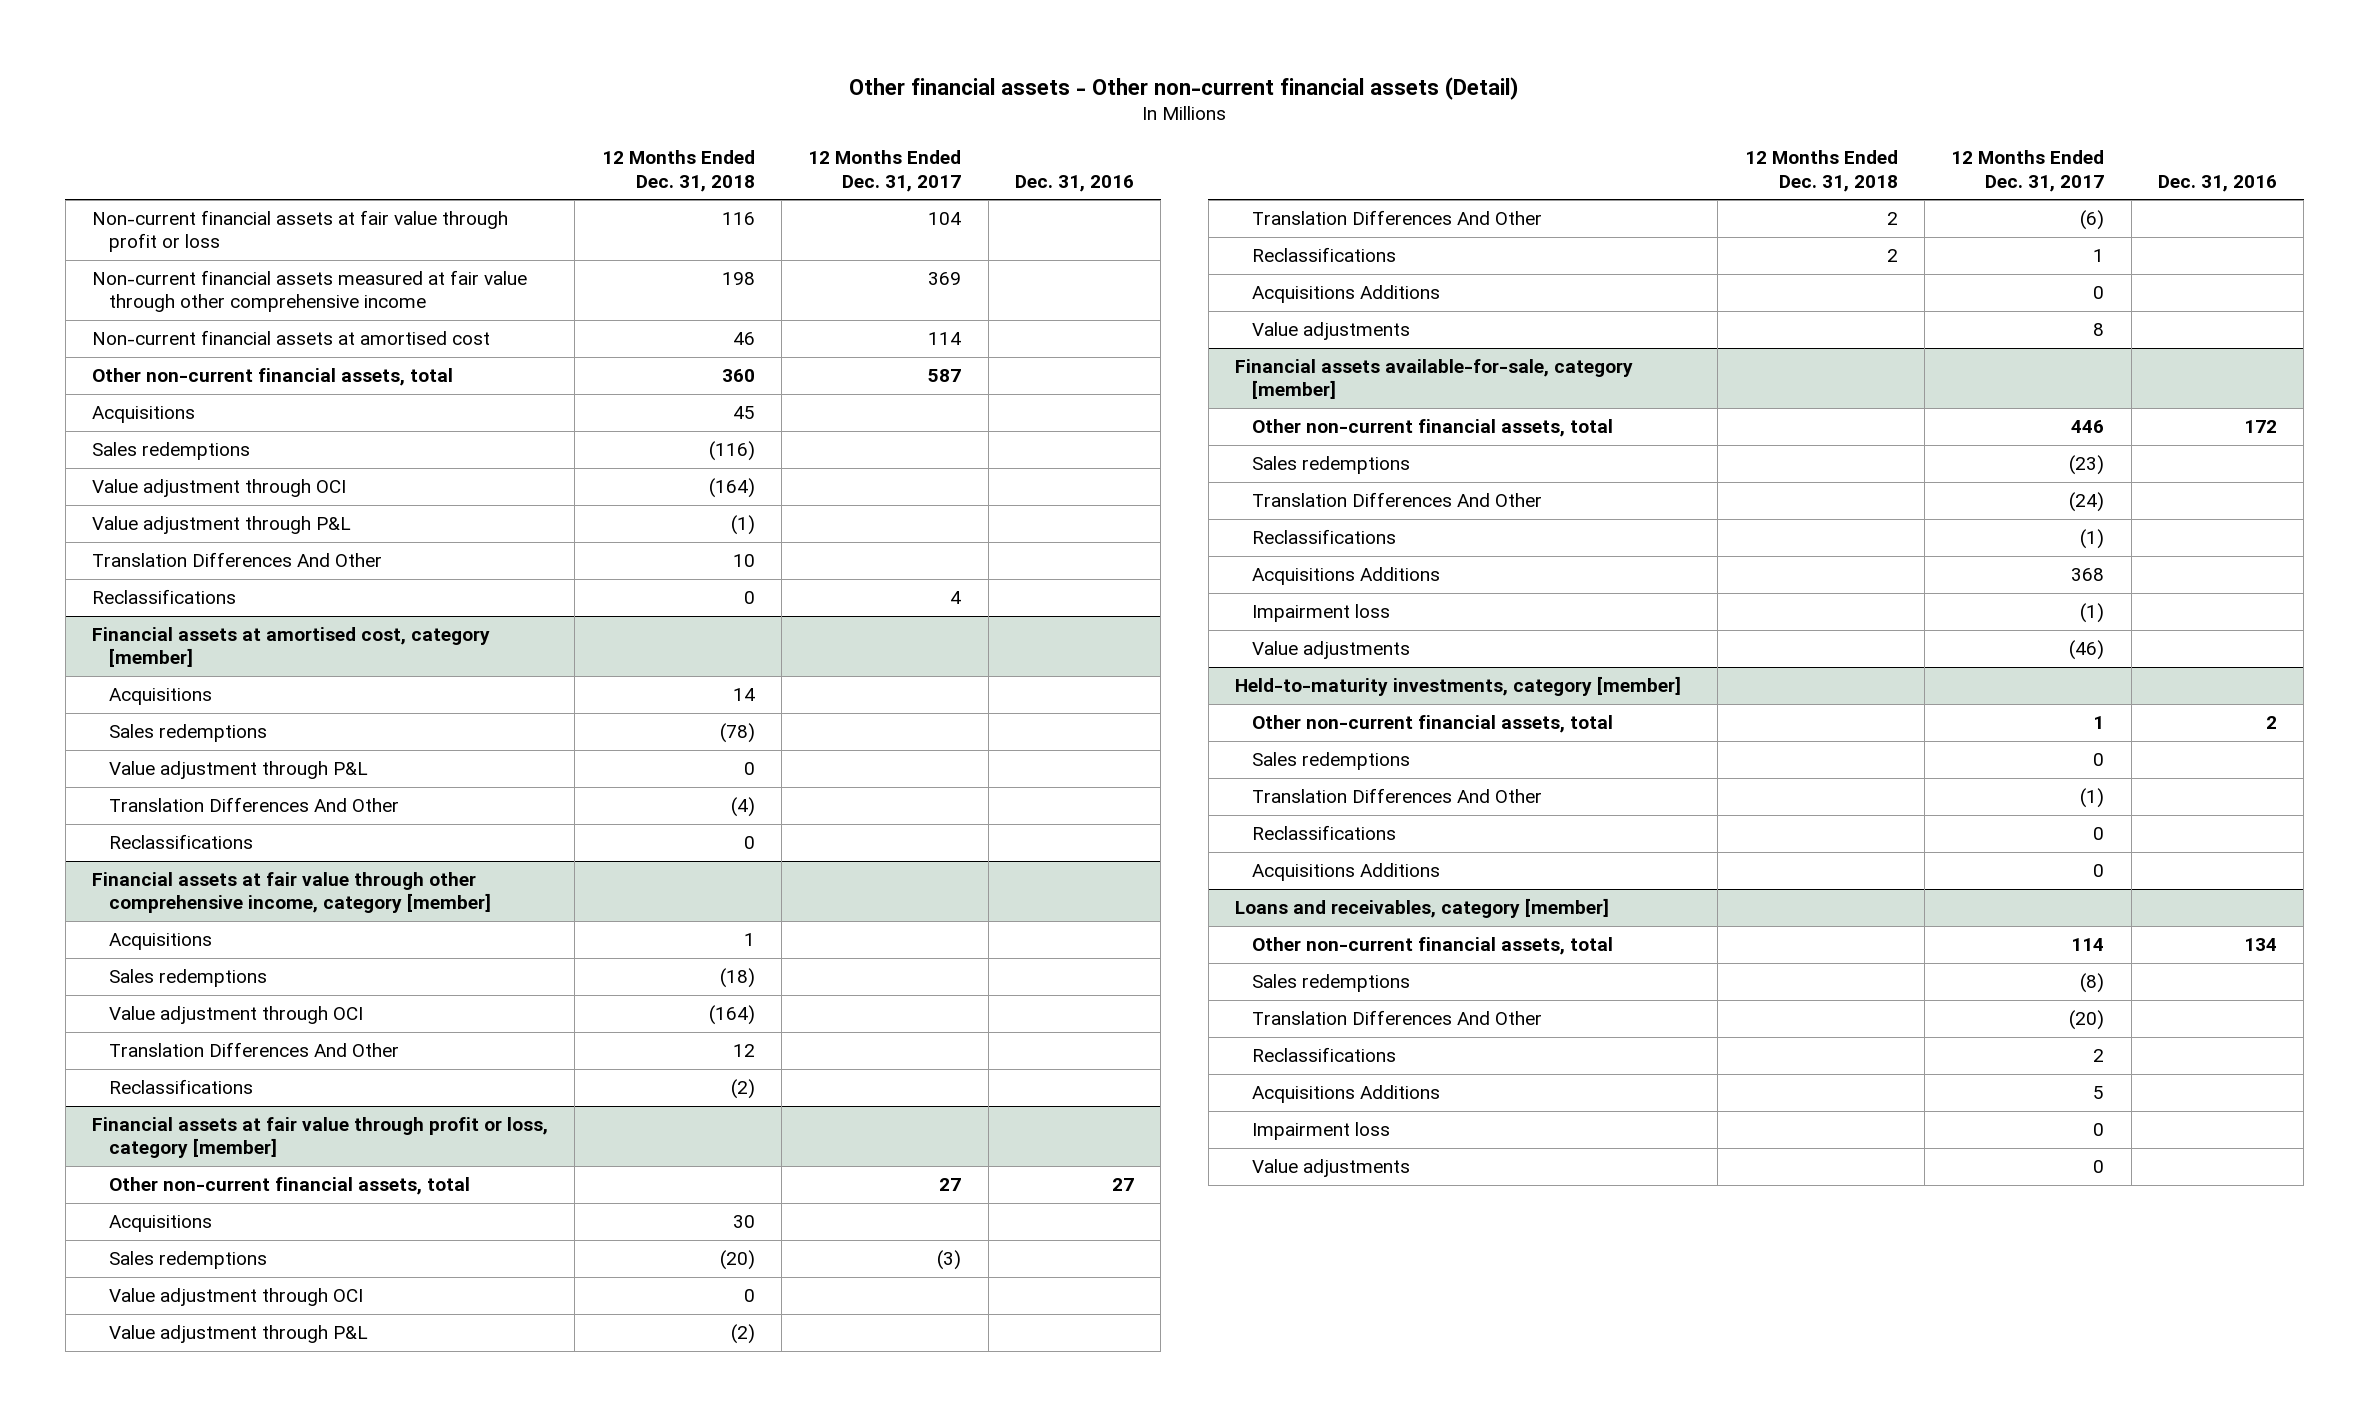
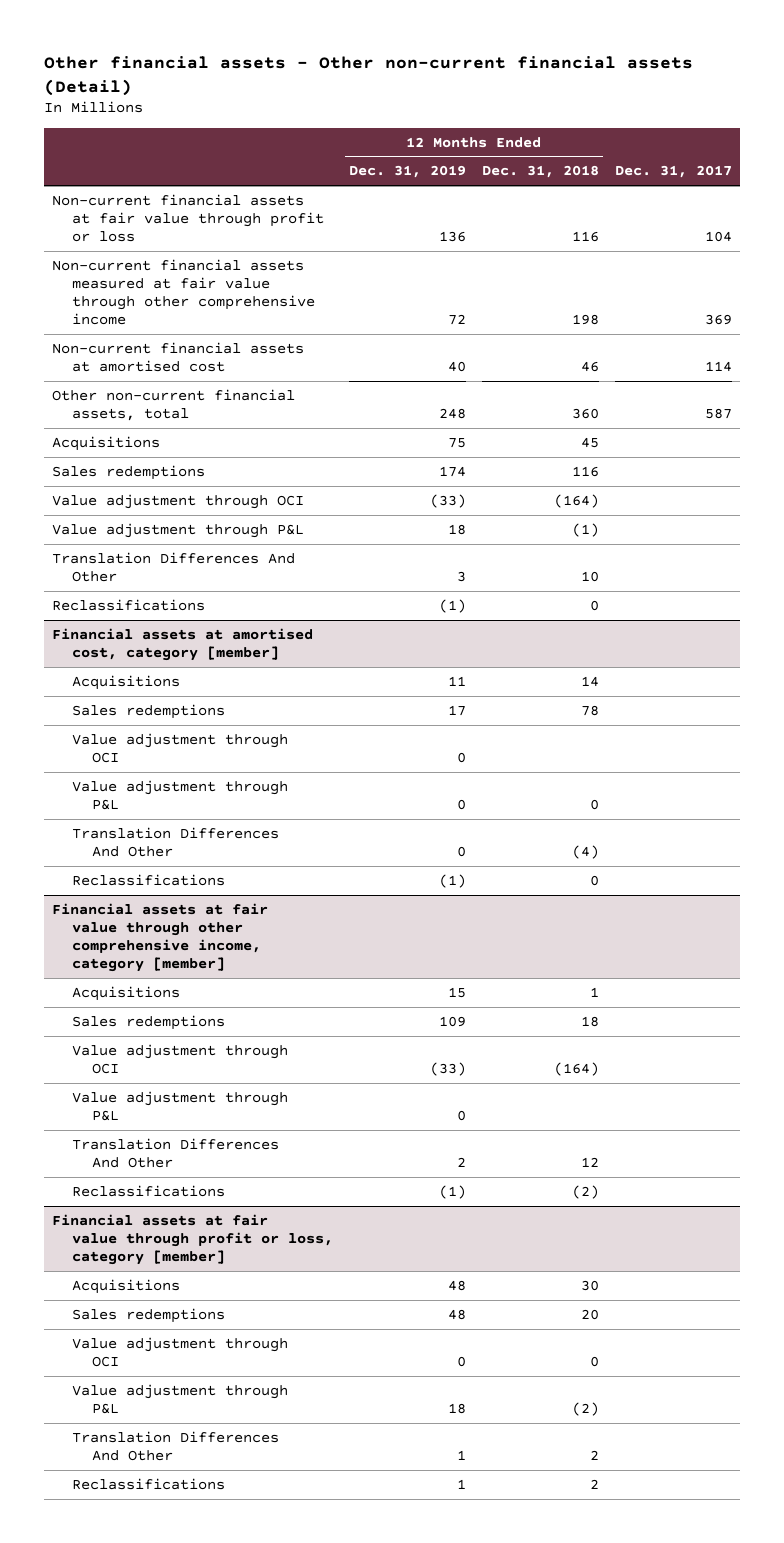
- | 12 Months Ended Dec. 31, 2018 | 12 Months Ended Dec. 31, 2017 | Dec. 31, 2016
+ | 12 Months Ended Dec. 31, 2019 | 12 Months Ended Dec. 31, 2018 | Dec. 31, 2017
- Sales redemptions | (116) | |
+ Sales redemptions | 174 | 116 |
@ Financial assets at amortised cost, category [member]
- Sales redemptions | (78) | |
+ Sales redemptions | 17 | 78 |
+ Value adjustment through OCI | 0 | |
@ Financial assets at fair value through other comprehensive income, category [member]
- Sales redemptions | (18) | |
+ Sales redemptions | 109 | 18 |
+ Value adjustment through P&L | 0 | |
@ Financial assets at fair value through profit or loss, category [member]
- Other non-current financial assets, total | | 27 | 27
- Sales redemptions | (20) | (3) |
+ Sales redemptions | 48 | 20 |
- Acquisitions Additions | | 0 |
- Value adjustments | | 8 |
- Financial assets available-for-sale, category [member]
- Other non-current financial assets, total | | 446 | 172
- Sales redemptions | | (23) |
- Translation Differences And Other | | (24) |
- Reclassifications | | (1) |
- Acquisitions Additions | | 368 |
- Impairment loss | | (1) |
- Value adjustments | | (46) |
- Held-to-maturity investments, category [member]
- Other non-current financial assets, total | | 1 | 2
- Sales redemptions | | 0 |
- Translation Differences And Other | | (1) |
- Reclassifications | | 0 |
- Acquisitions Additions | | 0 |
- Loans and receivables, category [member]
- Other non-current financial assets, total | | 114 | 134
- Sales redemptions | | (8) |
- Translation Differences And Other | | (20) |
- Reclassifications | | 2 |
- Acquisitions Additions | | 5 |
- Impairment loss | | 0 |
- Value adjustments | | 0 |

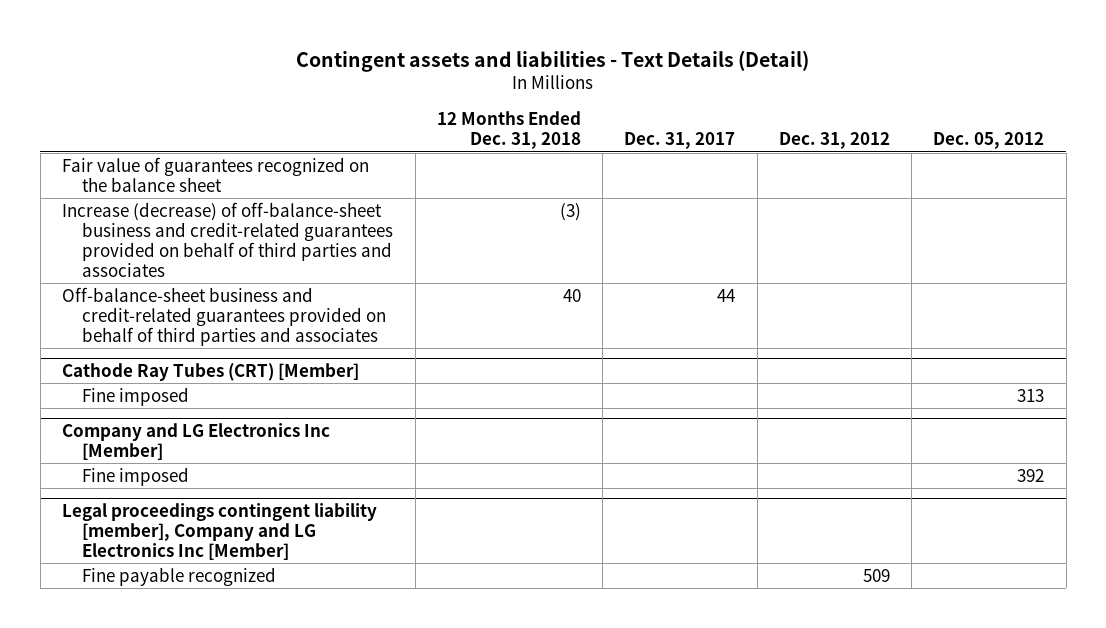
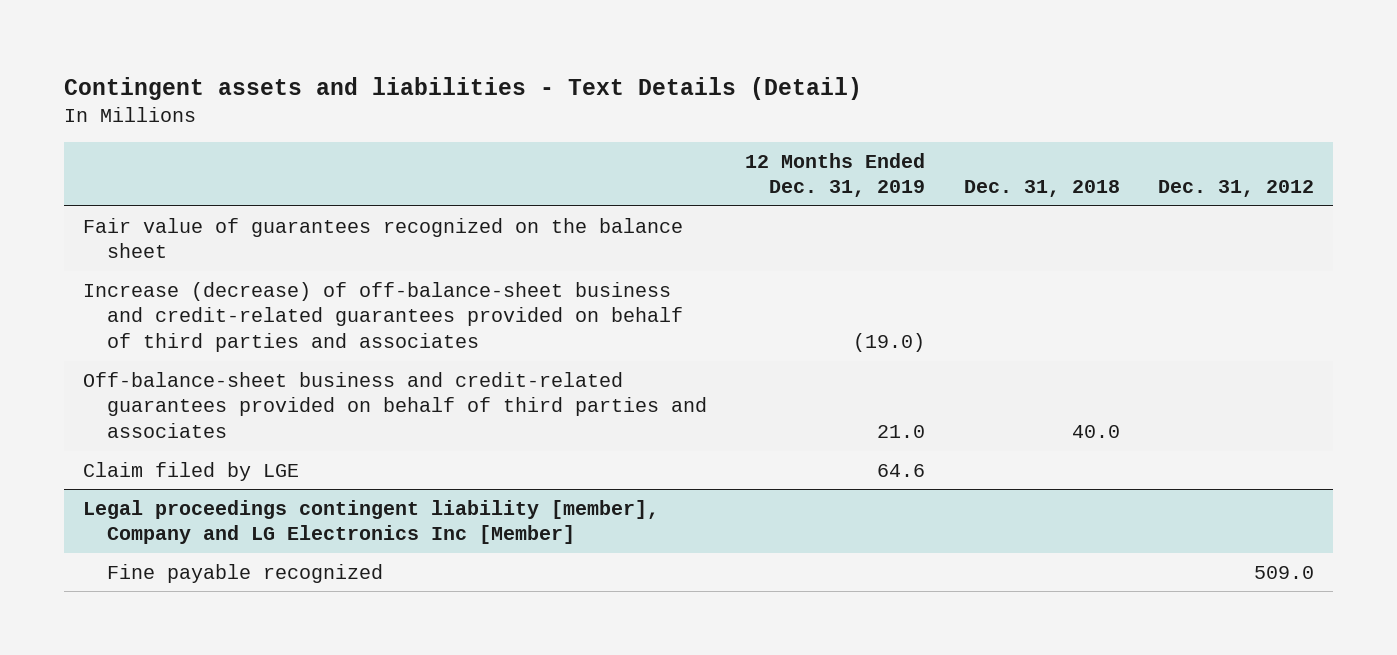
- | 12 Months Ended Dec. 31, 2018 | Dec. 31, 2017 | Dec. 31, 2012 | Dec. 05, 2012
+ | 12 Months Ended Dec. 31, 2019 | Dec. 31, 2018 | Dec. 31, 2012
- Cathode Ray Tubes (CRT) [Member]
- Fine imposed | | | | 313
- Company and LG Electronics Inc [Member]
- Fine imposed | | | | 392
+ Claim filed by LGE | 64.6 | |
@ Legal proceedings contingent liability [member], Company and LG Electronics Inc [Member]
- Fine payable recognized | | | 509 |
+ Fine payable recognized | | | 509.0

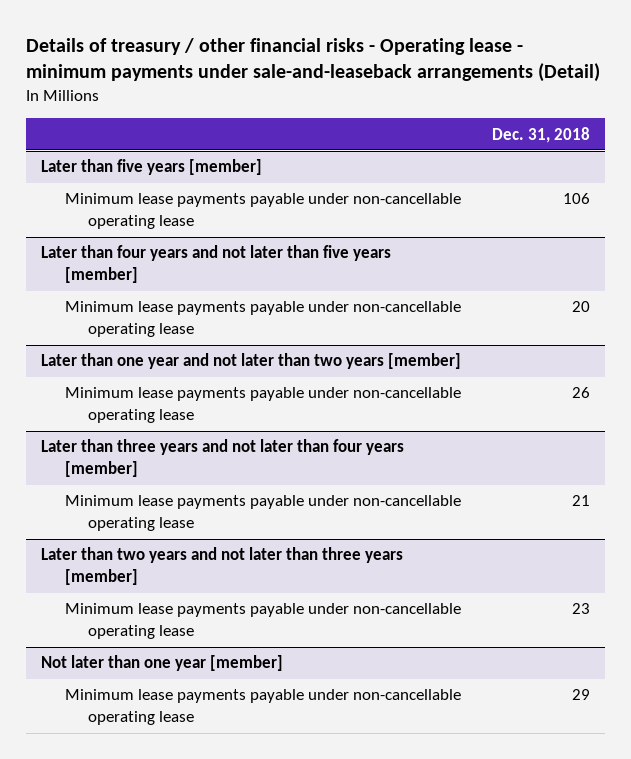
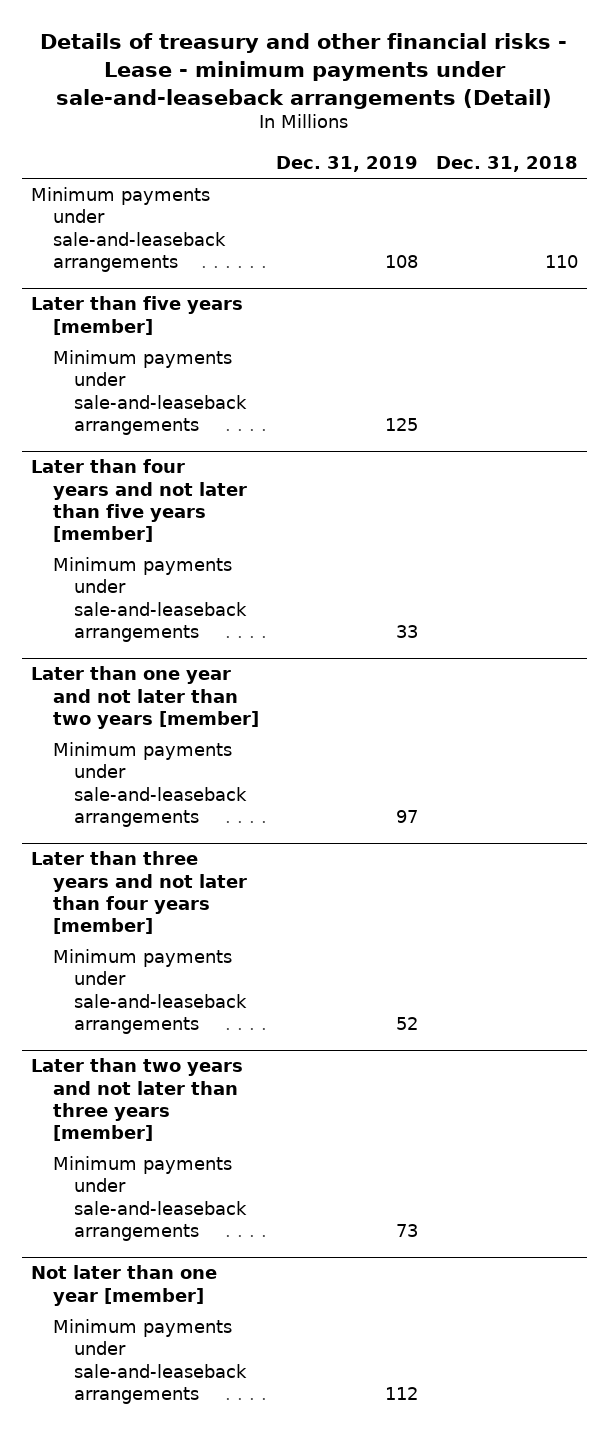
- Details of treasury / other financial risks - Operating lease - minimum payments under sale-and-leaseback arrangements (Detail)
+ Details of treasury and other financial risks - Lease - minimum payments under sale-and-leaseback arrangements (Detail)
- | Dec. 31, 2018
+ | Dec. 31, 2019 | Dec. 31, 2018
+ Minimum payments under sale-and-leaseback arrangements | 108 | 110
@ Later than five years [member]
- Minimum lease payments payable under non-cancellable operating lease | 106
+ Minimum payments under sale-and-leaseback arrangements | 125 |
@ Later than four years and not later than five years [member]
- Minimum lease payments payable under non-cancellable operating lease | 20
+ Minimum payments under sale-and-leaseback arrangements | 33 |
@ Later than one year and not later than two years [member]
- Minimum lease payments payable under non-cancellable operating lease | 26
+ Minimum payments under sale-and-leaseback arrangements | 97 |
@ Later than three years and not later than four years [member]
- Minimum lease payments payable under non-cancellable operating lease | 21
+ Minimum payments under sale-and-leaseback arrangements | 52 |
@ Later than two years and not later than three years [member]
- Minimum lease payments payable under non-cancellable operating lease | 23
+ Minimum payments under sale-and-leaseback arrangements | 73 |
@ Not later than one year [member]
- Minimum lease payments payable under non-cancellable operating lease | 29
+ Minimum payments under sale-and-leaseback arrangements | 112 |

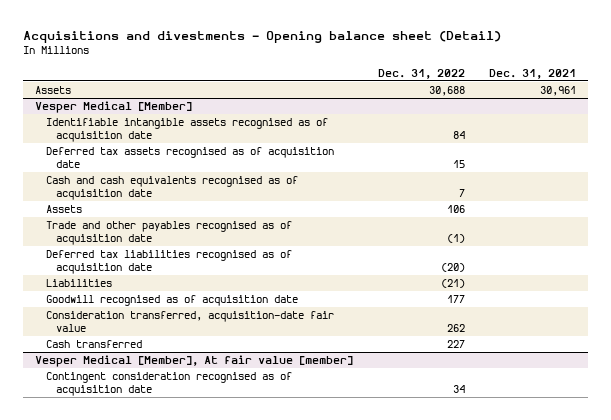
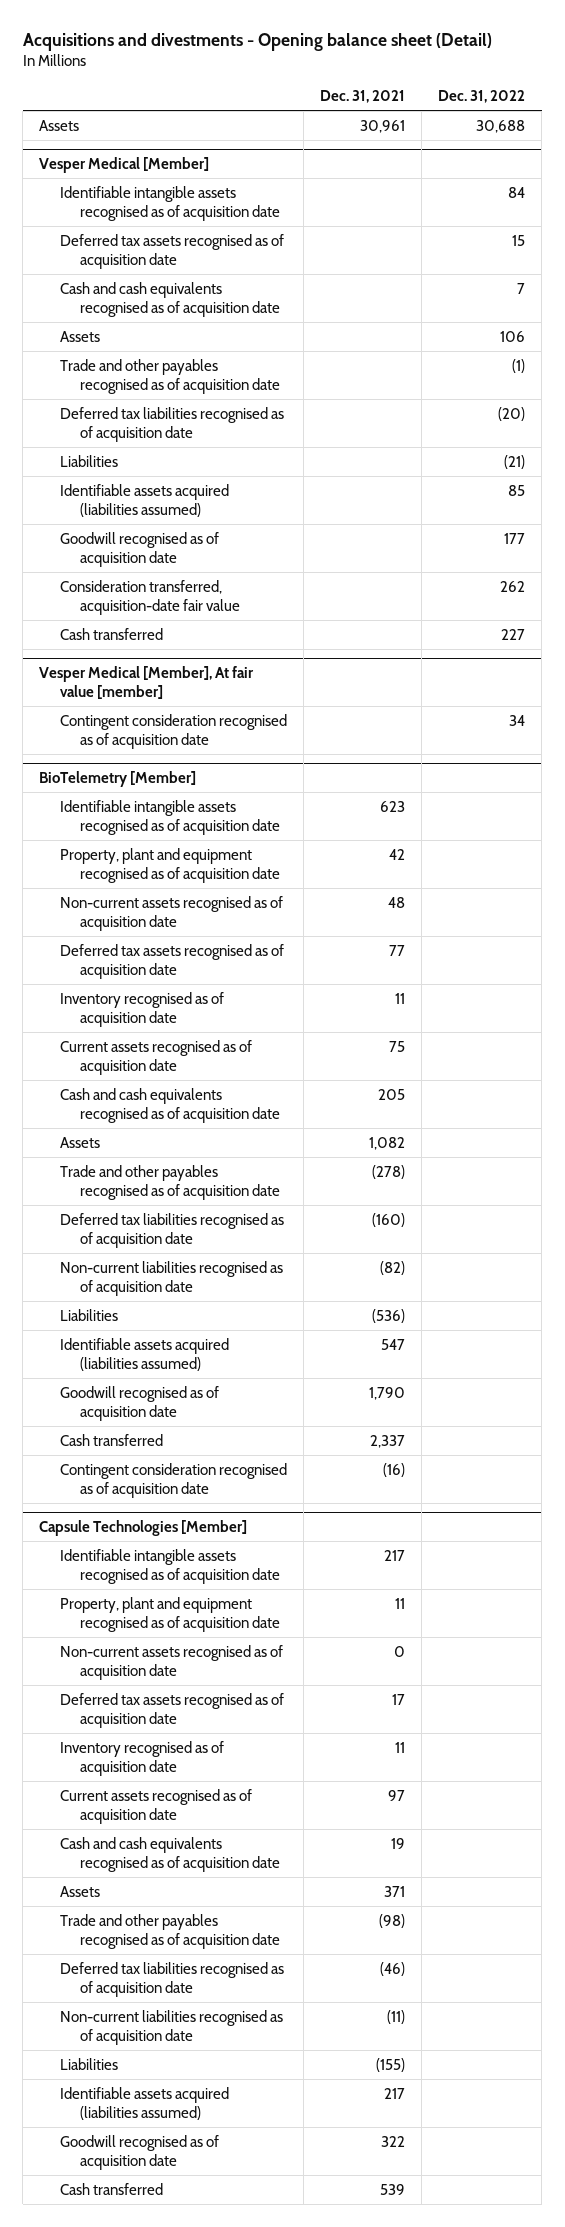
- | Dec. 31, 2022 | Dec. 31, 2021
+ | Dec. 31, 2021 | Dec. 31, 2022
@ Vesper Medical [Member]
+ Identifiable assets acquired (liabilities assumed) | | 85
+ BioTelemetry [Member]
+ Identifiable intangible assets recognised as of acquisition date | 623 |
+ Property, plant and equipment recognised as of acquisition date | 42 |
+ Non-current assets recognised as of acquisition date | 48 |
+ Deferred tax assets recognised as of acquisition date | 77 |
+ Inventory recognised as of acquisition date | 11 |
+ Current assets recognised as of acquisition date | 75 |
+ Cash and cash equivalents recognised as of acquisition date | 205 |
+ Assets | 1,082 |
+ Trade and other payables recognised as of acquisition date | (278) |
+ Deferred tax liabilities recognised as of acquisition date | (160) |
+ Non-current liabilities recognised as of acquisition date | (82) |
+ Liabilities | (536) |
+ Identifiable assets acquired (liabilities assumed) | 547 |
+ Goodwill recognised as of acquisition date | 1,790 |
+ Cash transferred | 2,337 |
+ Contingent consideration recognised as of acquisition date | (16) |
+ Capsule Technologies [Member]
+ Identifiable intangible assets recognised as of acquisition date | 217 |
+ Property, plant and equipment recognised as of acquisition date | 11 |
+ Non-current assets recognised as of acquisition date | 0 |
+ Deferred tax assets recognised as of acquisition date | 17 |
+ Inventory recognised as of acquisition date | 11 |
+ Current assets recognised as of acquisition date | 97 |
+ Cash and cash equivalents recognised as of acquisition date | 19 |
+ Assets | 371 |
+ Trade and other payables recognised as of acquisition date | (98) |
+ Deferred tax liabilities recognised as of acquisition date | (46) |
+ Non-current liabilities recognised as of acquisition date | (11) |
+ Liabilities | (155) |
+ Identifiable assets acquired (liabilities assumed) | 217 |
+ Goodwill recognised as of acquisition date | 322 |
+ Cash transferred | 539 |

